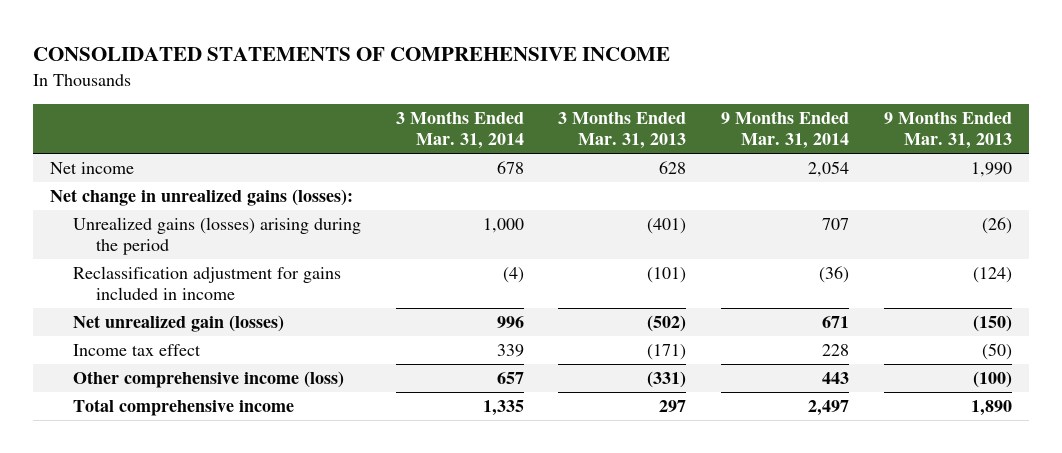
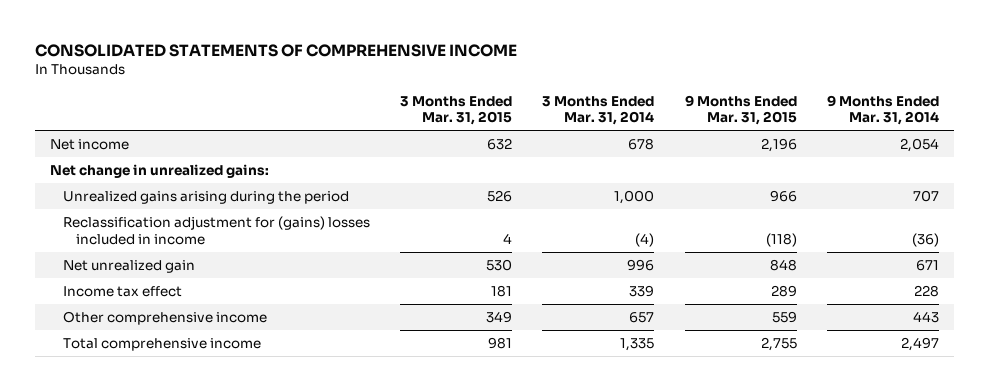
- | 3 Months Ended Mar. 31, 2014 | 3 Months Ended Mar. 31, 2013 | 9 Months Ended Mar. 31, 2014 | 9 Months Ended Mar. 31, 2013
+ | 3 Months Ended Mar. 31, 2015 | 3 Months Ended Mar. 31, 2014 | 9 Months Ended Mar. 31, 2015 | 9 Months Ended Mar. 31, 2014
- Net change in unrealized gains (losses):
- Unrealized gains (losses) arising during the period | 1,000 | (401) | 707 | (26)
- Reclassification adjustment for gains included in income | (4) | (101) | (36) | (124)
- Net unrealized gain (losses) | 996 | (502) | 671 | (150)
+ Net change in unrealized gains:
+ Unrealized gains arising during the period | 526 | 1,000 | 966 | 707
+ Reclassification adjustment for (gains) losses included in income | 4 | (4) | (118) | (36)
+ Net unrealized gain | 530 | 996 | 848 | 671
- Other comprehensive income (loss) | 657 | (331) | 443 | (100)
+ Other comprehensive income | 349 | 657 | 559 | 443

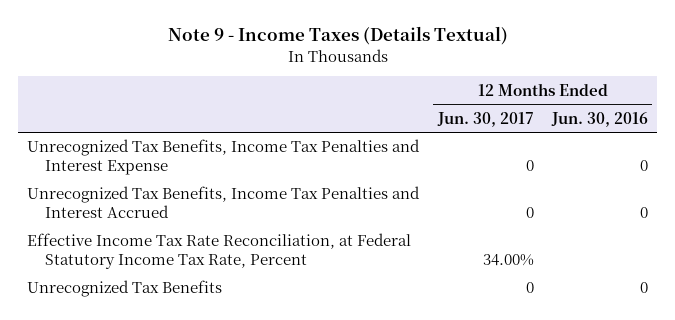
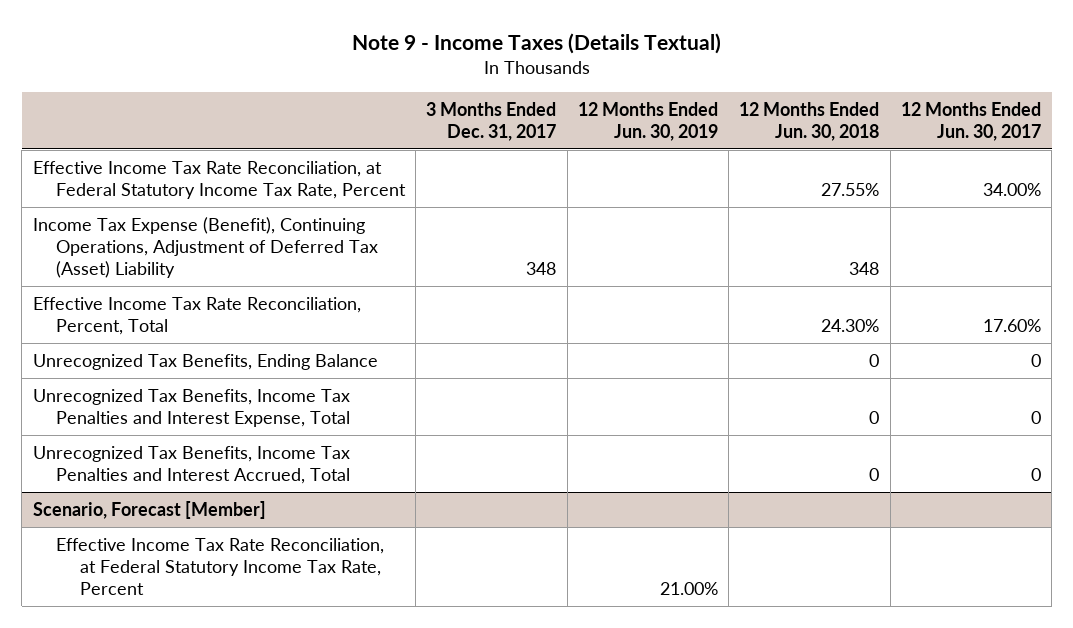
- | 12 Months Ended Jun. 30, 2017 | 12 Months Ended Jun. 30, 2016
+ | 3 Months Ended Dec. 31, 2017 | 12 Months Ended Jun. 30, 2019 | 12 Months Ended Jun. 30, 2018 | 12 Months Ended Jun. 30, 2017
- Unrecognized Tax Benefits, Income Tax Penalties and Interest Expense | 0 | 0
- Unrecognized Tax Benefits, Income Tax Penalties and Interest Accrued | 0 | 0
- Unrecognized Tax Benefits | 0 | 0
+ Income Tax Expense (Benefit), Continuing Operations, Adjustment of Deferred Tax (Asset) Liability | 348 | | 348 |
+ Effective Income Tax Rate Reconciliation, Percent, Total | | | 24.30% | 17.60%
+ Unrecognized Tax Benefits, Ending Balance | | | 0 | 0
+ Unrecognized Tax Benefits, Income Tax Penalties and Interest Expense, Total | | | 0 | 0
+ Unrecognized Tax Benefits, Income Tax Penalties and Interest Accrued, Total | | | 0 | 0
+ Scenario, Forecast [Member]
+ Effective Income Tax Rate Reconciliation, at Federal Statutory Income Tax Rate, Percent | | 21.00% | |

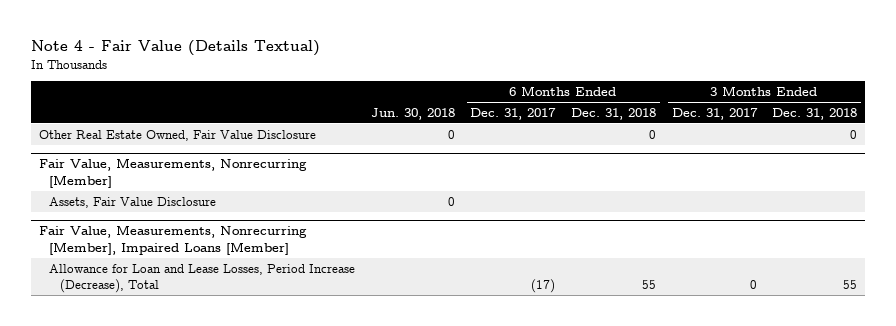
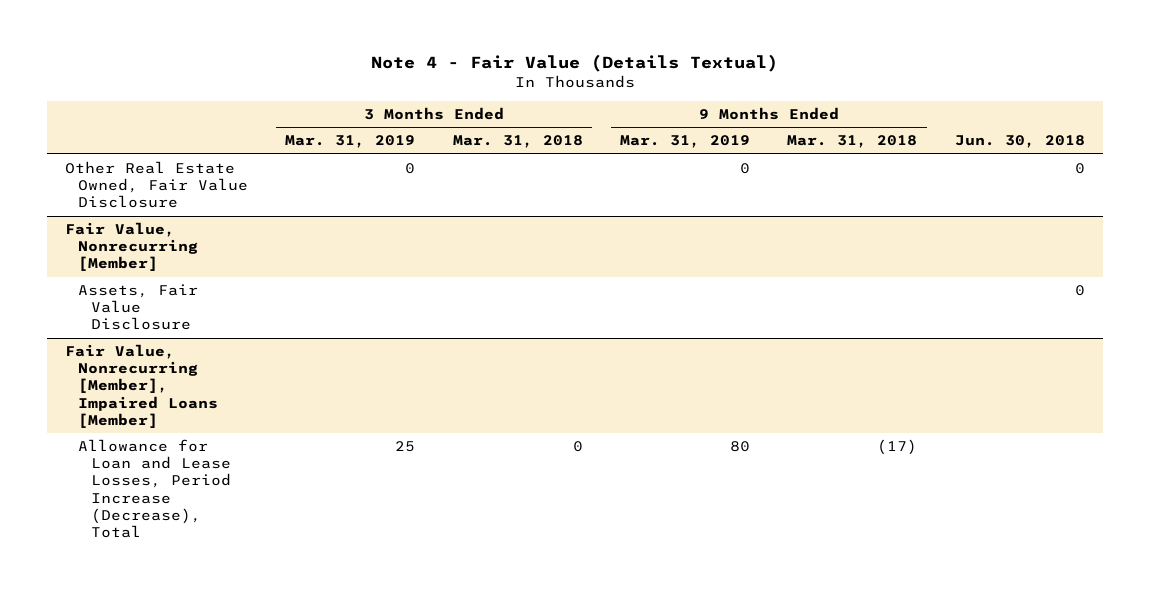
- | Jun. 30, 2018 | 6 Months Ended Dec. 31, 2017 | 6 Months Ended Dec. 31, 2018 | 3 Months Ended Dec. 31, 2017 | 3 Months Ended Dec. 31, 2018
+ | 3 Months Ended Mar. 31, 2019 | 3 Months Ended Mar. 31, 2018 | 9 Months Ended Mar. 31, 2019 | 9 Months Ended Mar. 31, 2018 | Jun. 30, 2018
- Fair Value, Measurements, Nonrecurring [Member]
+ Fair Value, Nonrecurring [Member]
- Fair Value, Measurements, Nonrecurring [Member], Impaired Loans [Member]
+ Fair Value, Nonrecurring [Member], Impaired Loans [Member]

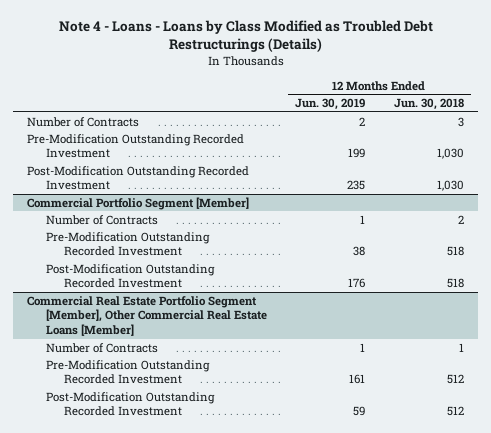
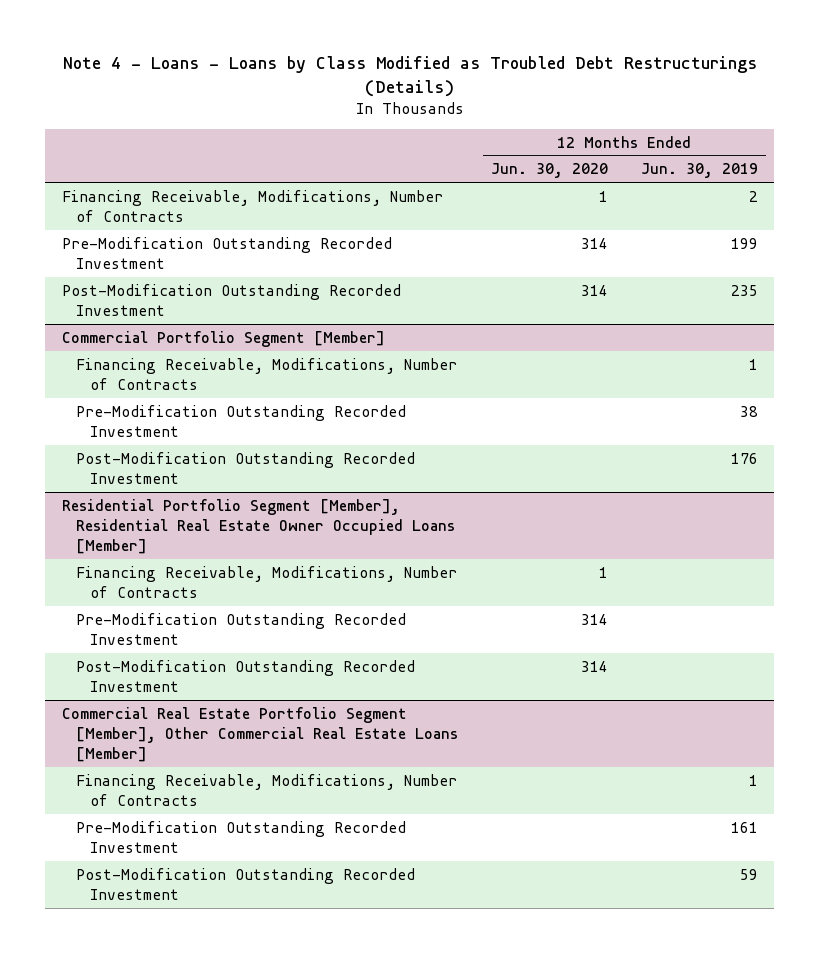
- | 12 Months Ended Jun. 30, 2019 | 12 Months Ended Jun. 30, 2018
+ | 12 Months Ended Jun. 30, 2020 | 12 Months Ended Jun. 30, 2019
- Number of Contracts | 2 | 3
+ Financing Receivable, Modifications, Number of Contracts | 1 | 2
@ Commercial Portfolio Segment [Member]
- Number of Contracts | 1 | 2
+ Financing Receivable, Modifications, Number of Contracts | | 1
+ Residential Portfolio Segment [Member], Residential Real Estate Owner Occupied Loans [Member]
+ Financing Receivable, Modifications, Number of Contracts | 1 |
+ Pre-Modification Outstanding Recorded Investment | 314 |
+ Post-Modification Outstanding Recorded Investment | 314 |
@ Commercial Real Estate Portfolio Segment [Member], Other Commercial Real Estate Loans [Member]
- Number of Contracts | 1 | 1
+ Financing Receivable, Modifications, Number of Contracts | | 1

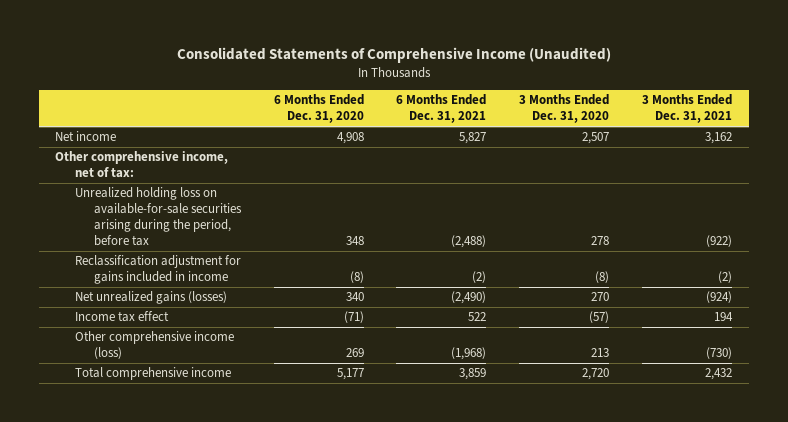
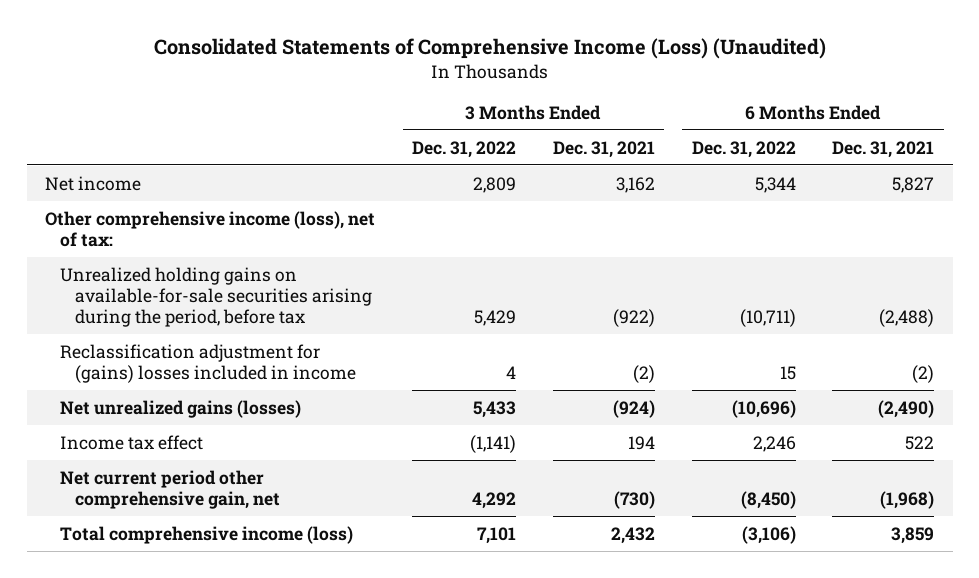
- Consolidated Statements of Comprehensive Income (Unaudited)
+ Consolidated Statements of Comprehensive Income (Loss) (Unaudited)
- | 6 Months Ended Dec. 31, 2020 | 6 Months Ended Dec. 31, 2021 | 3 Months Ended Dec. 31, 2020 | 3 Months Ended Dec. 31, 2021
+ | 3 Months Ended Dec. 31, 2022 | 3 Months Ended Dec. 31, 2021 | 6 Months Ended Dec. 31, 2022 | 6 Months Ended Dec. 31, 2021
- Other comprehensive income, net of tax:
- Unrealized holding loss on available-for-sale securities arising during the period, before tax | 348 | (2,488) | 278 | (922)
- Reclassification adjustment for gains included in income | (8) | (2) | (8) | (2)
+ Other comprehensive income (loss), net of tax:
+ Unrealized holding gains on available-for-sale securities arising during the period, before tax | 5,429 | (922) | (10,711) | (2,488)
+ Reclassification adjustment for (gains) losses included in income | 4 | (2) | 15 | (2)
- Other comprehensive income (loss) | 269 | (1,968) | 213 | (730)
- Total comprehensive income | 5,177 | 3,859 | 2,720 | 2,432
+ Net current period other comprehensive gain, net | 4,292 | (730) | (8,450) | (1,968)
+ Total comprehensive income (loss) | 7,101 | 2,432 | (3,106) | 3,859

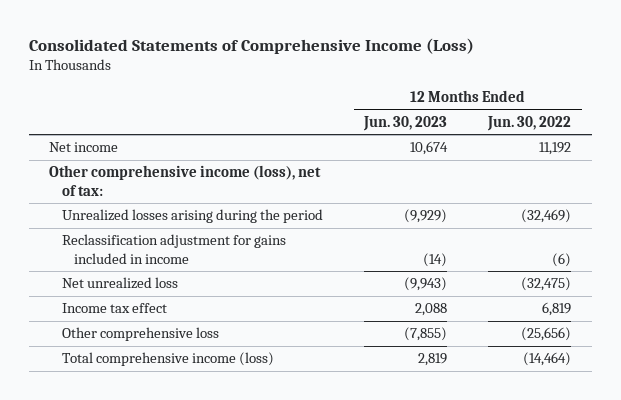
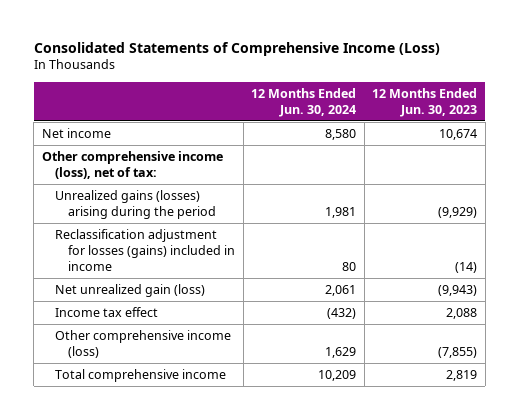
- | 12 Months Ended Jun. 30, 2023 | 12 Months Ended Jun. 30, 2022
+ | 12 Months Ended Jun. 30, 2024 | 12 Months Ended Jun. 30, 2023
- Unrealized losses arising during the period | (9,929) | (32,469)
- Reclassification adjustment for gains included in income | (14) | (6)
- Net unrealized loss | (9,943) | (32,475)
+ Unrealized gains (losses) arising during the period | 1,981 | (9,929)
+ Reclassification adjustment for losses (gains) included in income | 80 | (14)
+ Net unrealized gain (loss) | 2,061 | (9,943)
- Other comprehensive loss | (7,855) | (25,656)
- Total comprehensive income (loss) | 2,819 | (14,464)
+ Other comprehensive income (loss) | 1,629 | (7,855)
+ Total comprehensive income | 10,209 | 2,819

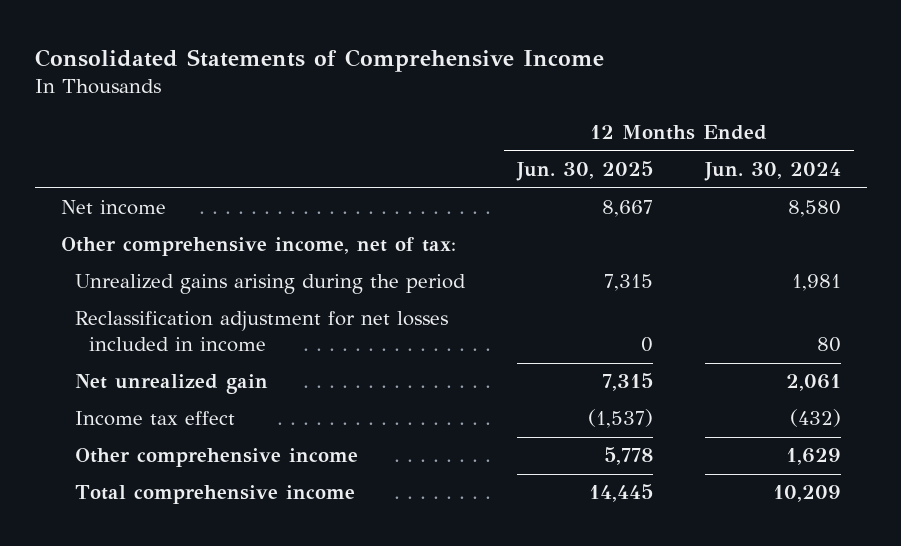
- Consolidated Statements of Comprehensive Income (Loss)
+ Consolidated Statements of Comprehensive Income
- | 12 Months Ended Jun. 30, 2024 | 12 Months Ended Jun. 30, 2023
+ | 12 Months Ended Jun. 30, 2025 | 12 Months Ended Jun. 30, 2024
- Other comprehensive income (loss), net of tax:
- Unrealized gains (losses) arising during the period | 1,981 | (9,929)
- Reclassification adjustment for losses (gains) included in income | 80 | (14)
- Net unrealized gain (loss) | 2,061 | (9,943)
+ Other comprehensive income, net of tax:
+ Unrealized gains arising during the period | 7,315 | 1,981
+ Reclassification adjustment for net losses included in income | 0 | 80
+ Net unrealized gain | 7,315 | 2,061
- Other comprehensive income (loss) | 1,629 | (7,855)
+ Other comprehensive income | 5,778 | 1,629

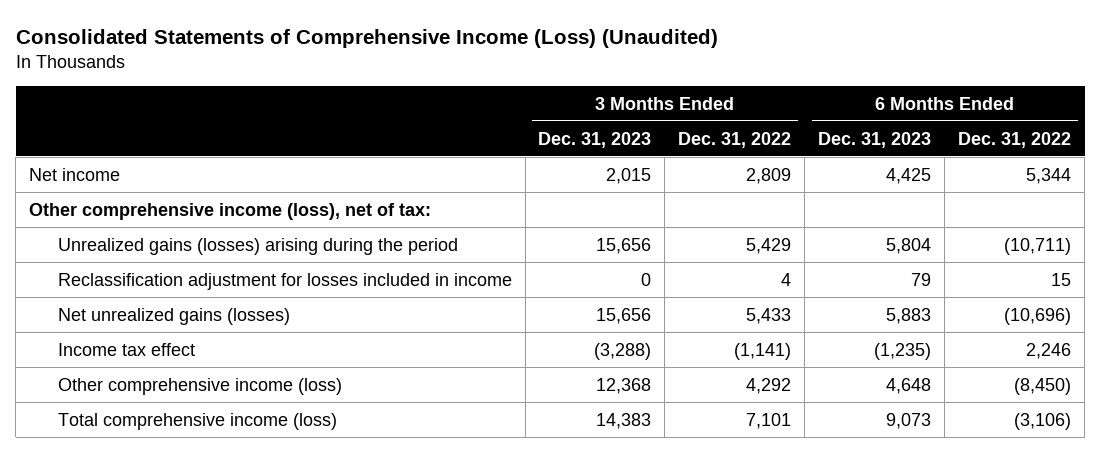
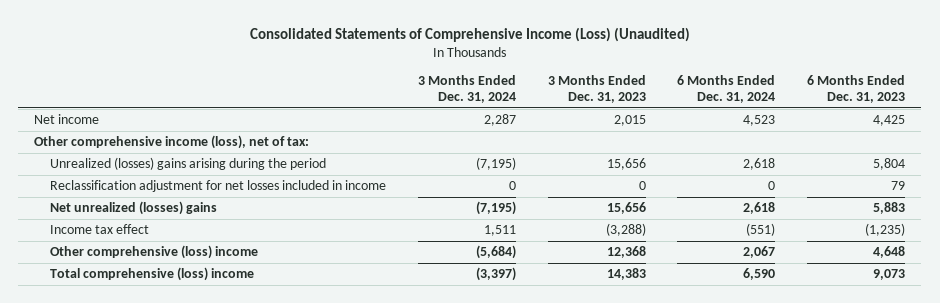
- | 3 Months Ended Dec. 31, 2023 | 3 Months Ended Dec. 31, 2022 | 6 Months Ended Dec. 31, 2023 | 6 Months Ended Dec. 31, 2022
+ | 3 Months Ended Dec. 31, 2024 | 3 Months Ended Dec. 31, 2023 | 6 Months Ended Dec. 31, 2024 | 6 Months Ended Dec. 31, 2023
- Unrealized gains (losses) arising during the period | 15,656 | 5,429 | 5,804 | (10,711)
- Reclassification adjustment for losses included in income | 0 | 4 | 79 | 15
- Net unrealized gains (losses) | 15,656 | 5,433 | 5,883 | (10,696)
+ Unrealized (losses) gains arising during the period | (7,195) | 15,656 | 2,618 | 5,804
+ Reclassification adjustment for net losses included in income | 0 | 0 | 0 | 79
+ Net unrealized (losses) gains | (7,195) | 15,656 | 2,618 | 5,883
- Other comprehensive income (loss) | 12,368 | 4,292 | 4,648 | (8,450)
- Total comprehensive income (loss) | 14,383 | 7,101 | 9,073 | (3,106)
+ Other comprehensive (loss) income | (5,684) | 12,368 | 2,067 | 4,648
+ Total comprehensive (loss) income | (3,397) | 14,383 | 6,590 | 9,073

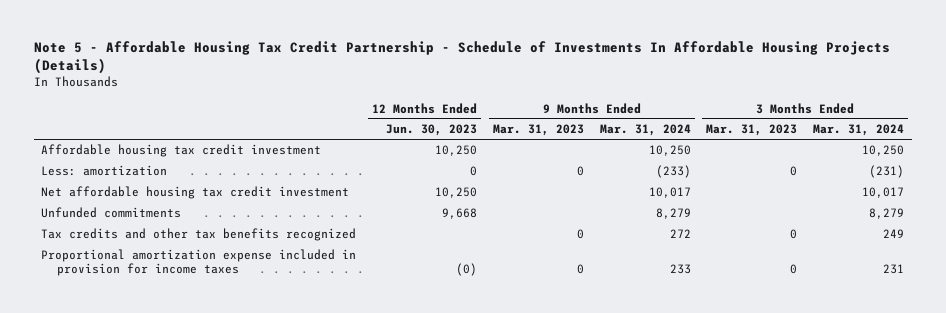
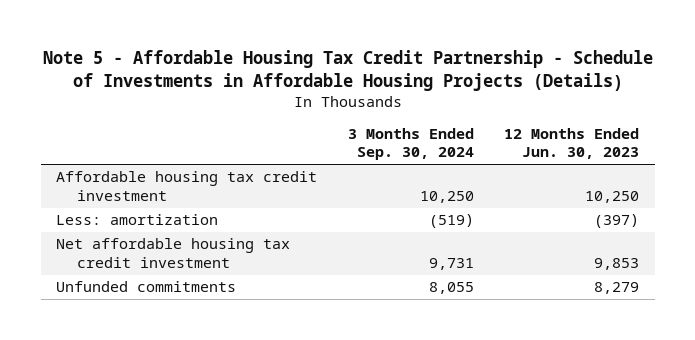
- Note 5 - Affordable Housing Tax Credit Partnership - Schedule of Investments In Affordable Housing Projects (Details)
+ Note 5 - Affordable Housing Tax Credit Partnership - Schedule of Investments in Affordable Housing Projects (Details)
- | 12 Months Ended Jun. 30, 2023 | 9 Months Ended Mar. 31, 2023 | 9 Months Ended Mar. 31, 2024 | 3 Months Ended Mar. 31, 2023 | 3 Months Ended Mar. 31, 2024
+ | 3 Months Ended Sep. 30, 2024 | 12 Months Ended Jun. 30, 2023
- Less: amortization | 0 | 0 | (233) | 0 | (231)
- Net affordable housing tax credit investment | 10,250 | | 10,017 | | 10,017
- Unfunded commitments | 9,668 | | 8,279 | | 8,279
- Tax credits and other tax benefits recognized | | 0 | 272 | 0 | 249
- Proportional amortization expense included in provision for income taxes | (0) | 0 | 233 | 0 | 231
+ Less: amortization | (519) | (397)
+ Net affordable housing tax credit investment | 9,731 | 9,853
+ Unfunded commitments | 8,055 | 8,279

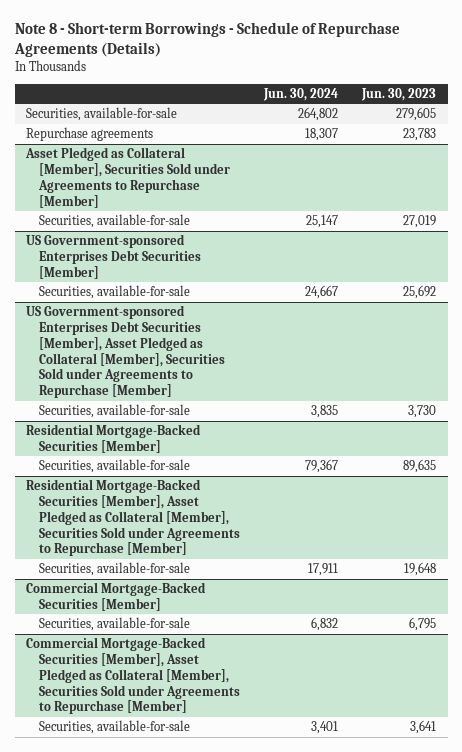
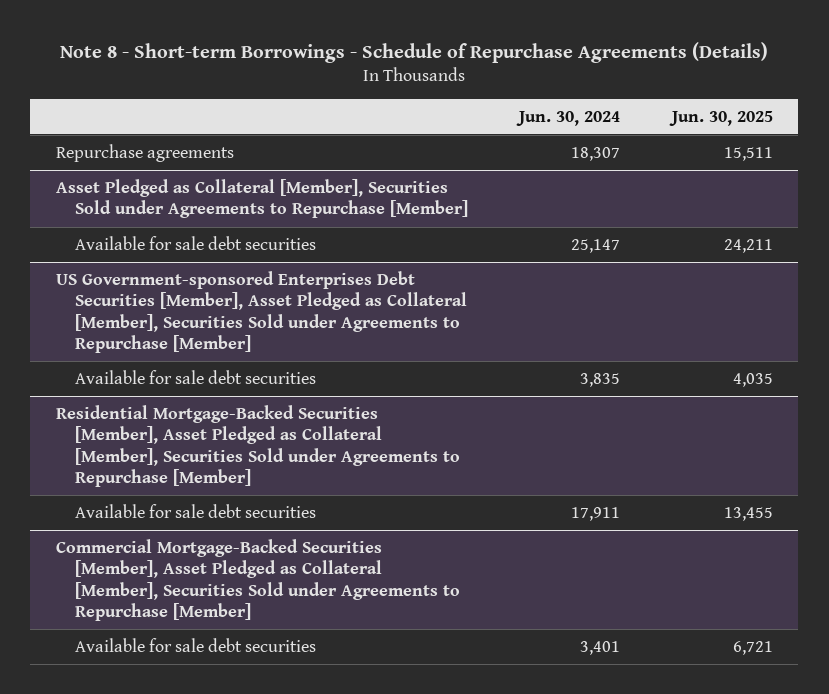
- | Jun. 30, 2024 | Jun. 30, 2023
+ | Jun. 30, 2024 | Jun. 30, 2025
- Securities, available-for-sale | 264,802 | 279,605
@ Asset Pledged as Collateral [Member], Securities Sold under Agreements to Repurchase [Member]
- Securities, available-for-sale | 25,147 | 27,019
- US Government-sponsored Enterprises Debt Securities [Member]
- Securities, available-for-sale | 24,667 | 25,692
@ Asset Pledged as Collateral [Member], Securities Sold under Agreements to Repurchase [Member]
+ Available for sale debt securities | 25,147 | 24,211
@ US Government-sponsored Enterprises Debt Securities [Member], Asset Pledged as Collateral [Member], Securities Sold under Agreements to Repurchase [Member]
- Securities, available-for-sale | 3,835 | 3,730
- Residential Mortgage-Backed Securities [Member]
- Securities, available-for-sale | 79,367 | 89,635
@ US Government-sponsored Enterprises Debt Securities [Member], Asset Pledged as Collateral [Member], Securities Sold under Agreements to Repurchase [Member]
+ Available for sale debt securities | 3,835 | 4,035
@ Residential Mortgage-Backed Securities [Member], Asset Pledged as Collateral [Member], Securities Sold under Agreements to Repurchase [Member]
- Securities, available-for-sale | 17,911 | 19,648
- Commercial Mortgage-Backed Securities [Member]
- Securities, available-for-sale | 6,832 | 6,795
@ Residential Mortgage-Backed Securities [Member], Asset Pledged as Collateral [Member], Securities Sold under Agreements to Repurchase [Member]
+ Available for sale debt securities | 17,911 | 13,455
@ Commercial Mortgage-Backed Securities [Member], Asset Pledged as Collateral [Member], Securities Sold under Agreements to Repurchase [Member]
- Securities, available-for-sale | 3,401 | 3,641
+ Available for sale debt securities | 3,401 | 6,721

